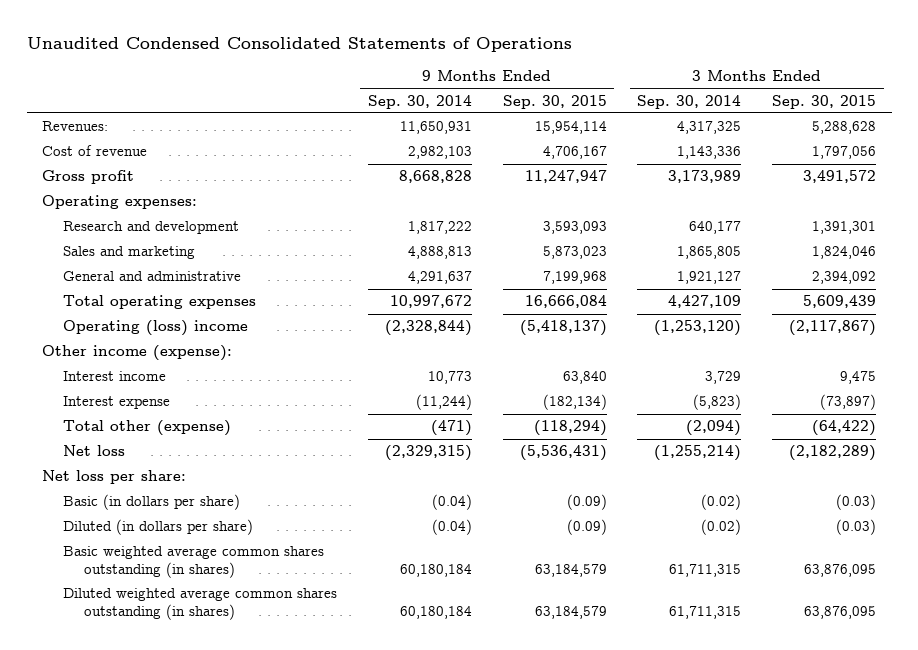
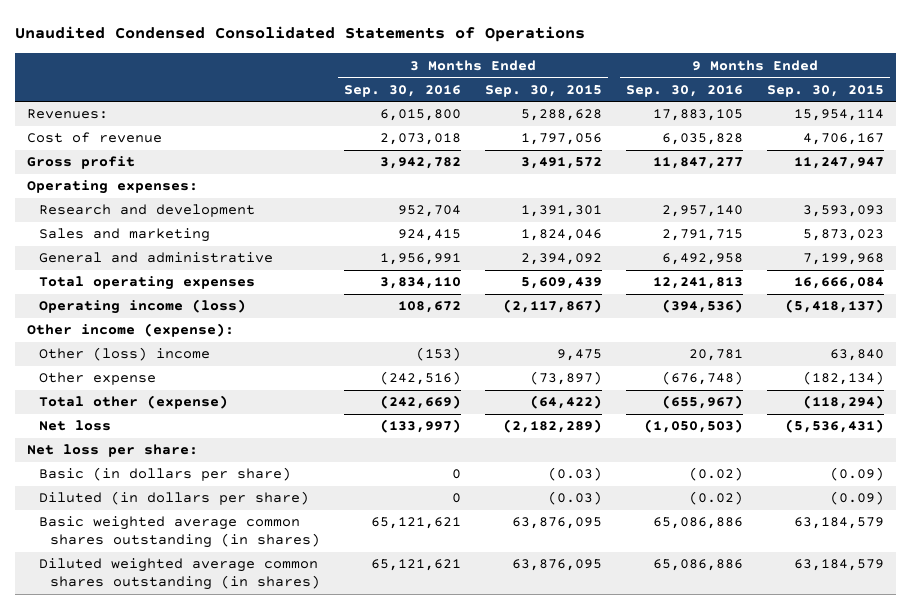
- | 9 Months Ended Sep. 30, 2014 | 9 Months Ended Sep. 30, 2015 | 3 Months Ended Sep. 30, 2014 | 3 Months Ended Sep. 30, 2015
+ | 3 Months Ended Sep. 30, 2016 | 3 Months Ended Sep. 30, 2015 | 9 Months Ended Sep. 30, 2016 | 9 Months Ended Sep. 30, 2015
- Operating (loss) income | (2,328,844) | (5,418,137) | (1,253,120) | (2,117,867)
+ Operating income (loss) | 108,672 | (2,117,867) | (394,536) | (5,418,137)
- Interest income | 10,773 | 63,840 | 3,729 | 9,475
- Interest expense | (11,244) | (182,134) | (5,823) | (73,897)
+ Other (loss) income | (153) | 9,475 | 20,781 | 63,840
+ Other expense | (242,516) | (73,897) | (676,748) | (182,134)

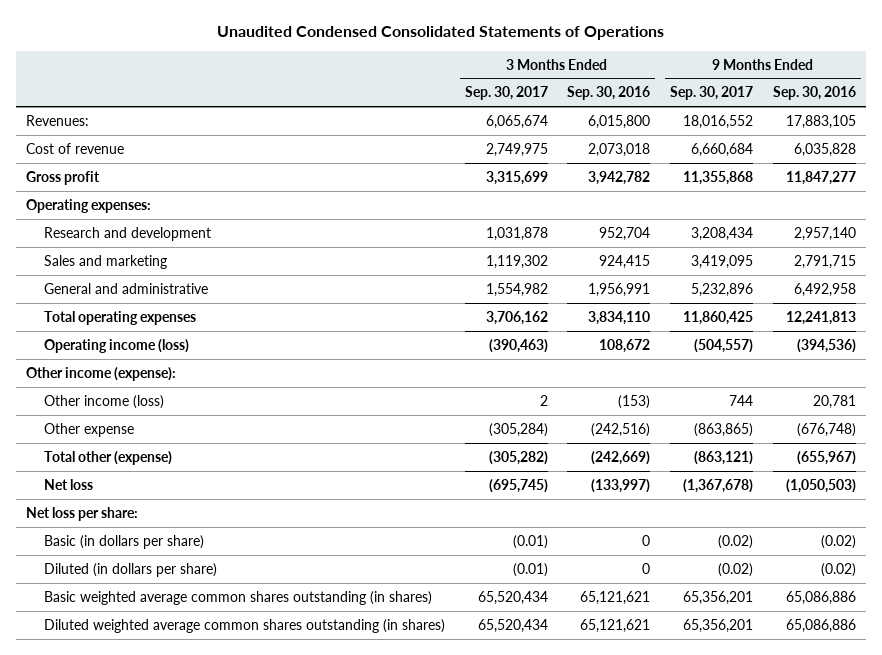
- | 3 Months Ended Sep. 30, 2016 | 3 Months Ended Sep. 30, 2015 | 9 Months Ended Sep. 30, 2016 | 9 Months Ended Sep. 30, 2015
+ | 3 Months Ended Sep. 30, 2017 | 3 Months Ended Sep. 30, 2016 | 9 Months Ended Sep. 30, 2017 | 9 Months Ended Sep. 30, 2016
- Other (loss) income | (153) | 9,475 | 20,781 | 63,840
+ Other income (loss) | 2 | (153) | 744 | 20,781

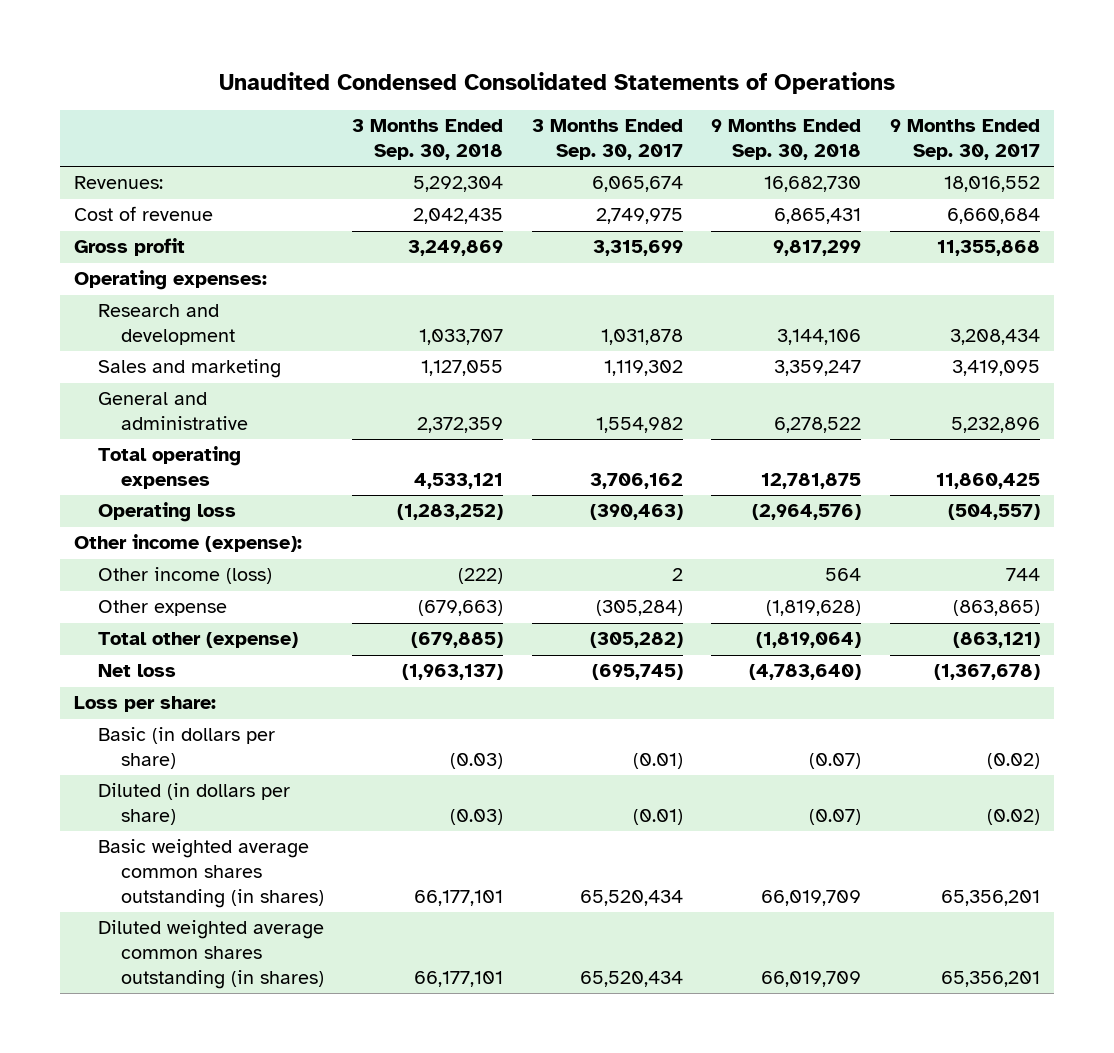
- | 3 Months Ended Sep. 30, 2017 | 3 Months Ended Sep. 30, 2016 | 9 Months Ended Sep. 30, 2017 | 9 Months Ended Sep. 30, 2016
+ | 3 Months Ended Sep. 30, 2018 | 3 Months Ended Sep. 30, 2017 | 9 Months Ended Sep. 30, 2018 | 9 Months Ended Sep. 30, 2017
- Operating income (loss) | (390,463) | 108,672 | (504,557) | (394,536)
+ Operating loss | (1,283,252) | (390,463) | (2,964,576) | (504,557)
- Net loss per share:
+ Loss per share:

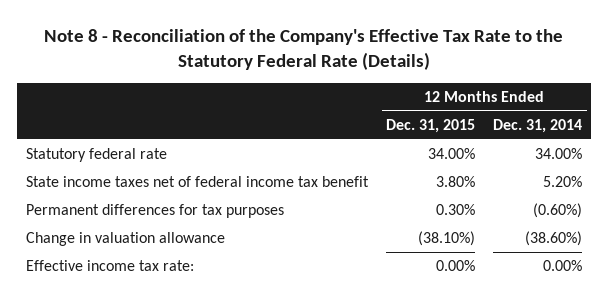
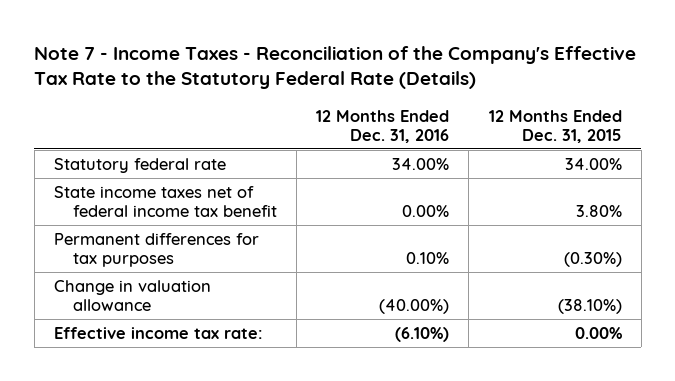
- Note 8 - Reconciliation of the Company's Effective Tax Rate to the Statutory Federal Rate (Details)
+ Note 7 - Income Taxes - Reconciliation of the Company's Effective Tax Rate to the Statutory Federal Rate (Details)
- | 12 Months Ended Dec. 31, 2015 | 12 Months Ended Dec. 31, 2014
+ | 12 Months Ended Dec. 31, 2016 | 12 Months Ended Dec. 31, 2015
- Permanent differences for tax purposes | 0.30% | (0.60%)
+ Permanent differences for tax purposes | 0.10% | (0.30%)

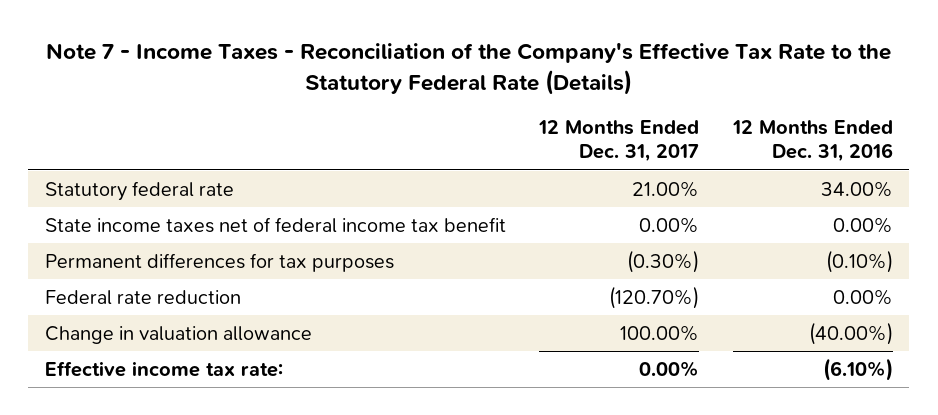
- | 12 Months Ended Dec. 31, 2016 | 12 Months Ended Dec. 31, 2015
+ | 12 Months Ended Dec. 31, 2017 | 12 Months Ended Dec. 31, 2016
- Permanent differences for tax purposes | 0.10% | (0.30%)
+ Permanent differences for tax purposes | (0.30%) | (0.10%)
+ Federal rate reduction | (120.70%) | 0.00%

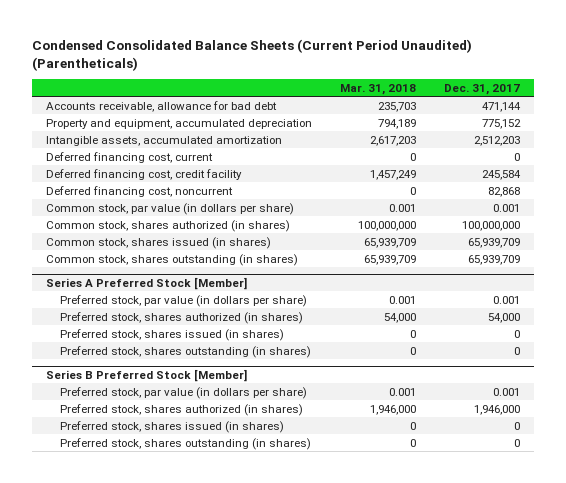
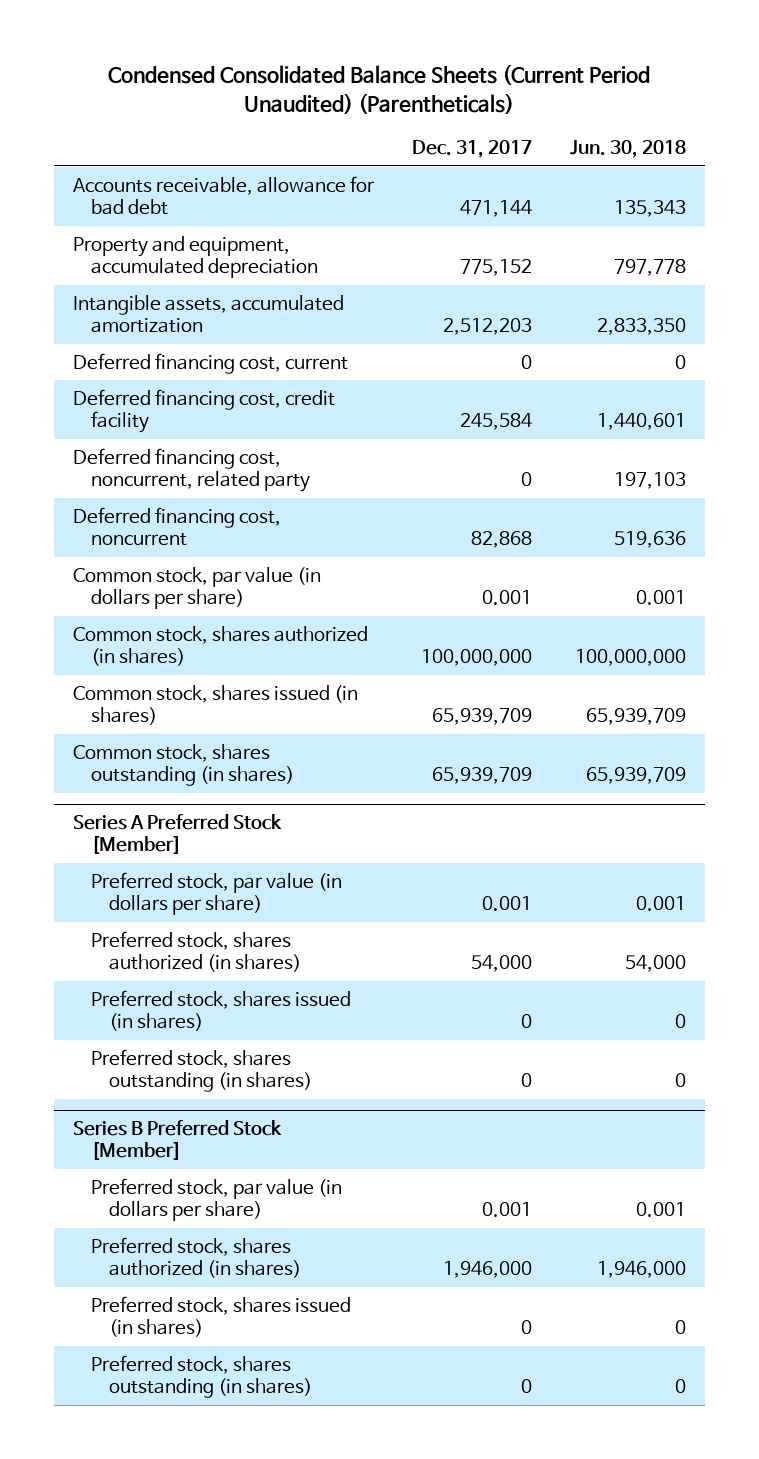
- | Mar. 31, 2018 | Dec. 31, 2017
+ | Dec. 31, 2017 | Jun. 30, 2018
+ Deferred financing cost, noncurrent, related party | 0 | 197,103

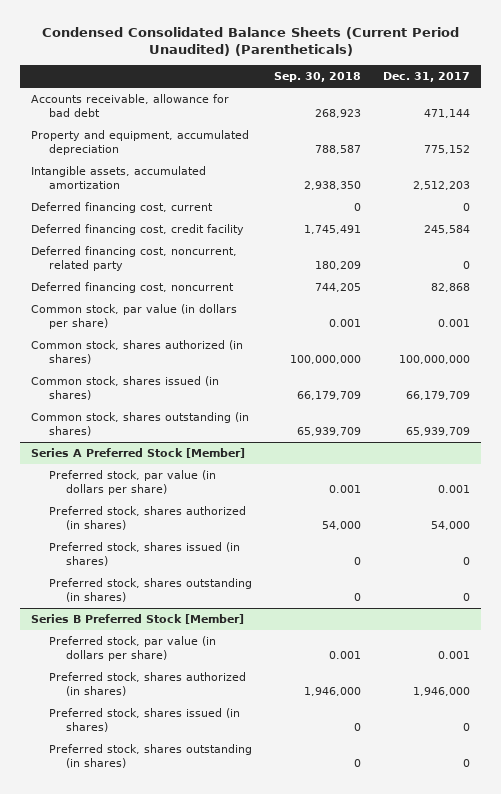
- | Dec. 31, 2017 | Jun. 30, 2018
+ | Sep. 30, 2018 | Dec. 31, 2017
- Common stock, shares issued (in shares) | 65,939,709 | 65,939,709
+ Common stock, shares issued (in shares) | 66,179,709 | 66,179,709

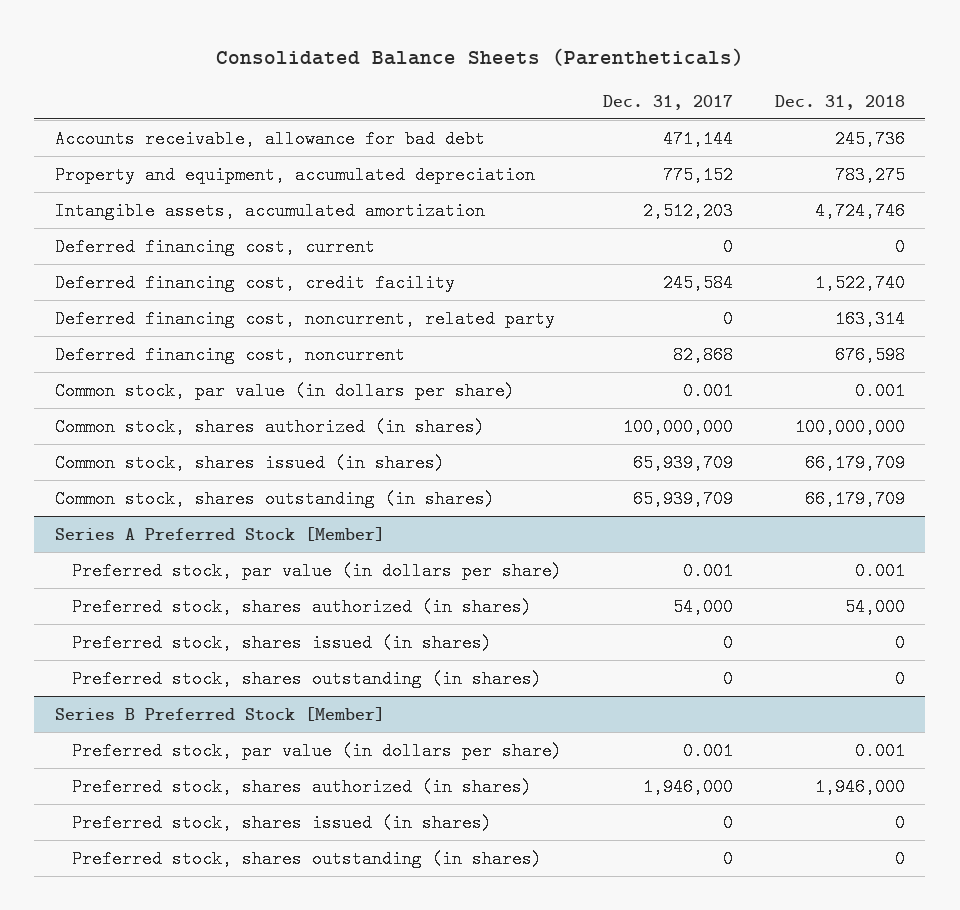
- Condensed Consolidated Balance Sheets (Current Period Unaudited) (Parentheticals)
+ Consolidated Balance Sheets (Parentheticals)
- | Sep. 30, 2018 | Dec. 31, 2017
+ | Dec. 31, 2017 | Dec. 31, 2018
- Common stock, shares issued (in shares) | 66,179,709 | 66,179,709
+ Common stock, shares issued (in shares) | 65,939,709 | 66,179,709

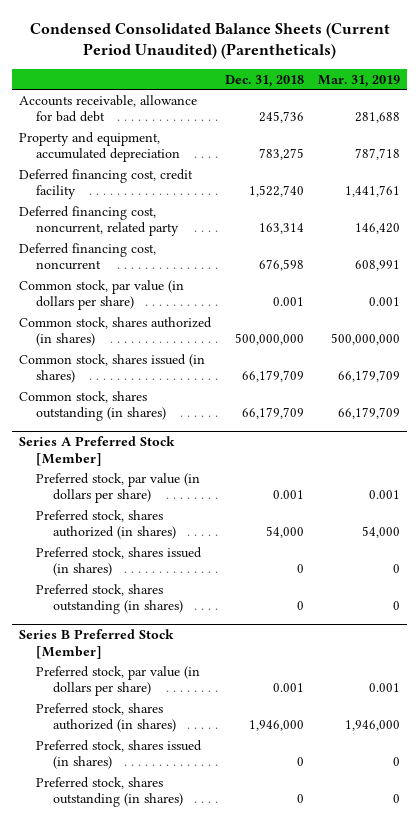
- Consolidated Balance Sheets (Parentheticals)
+ Condensed Consolidated Balance Sheets (Current Period Unaudited) (Parentheticals)
- | Dec. 31, 2017 | Dec. 31, 2018
+ | Dec. 31, 2018 | Mar. 31, 2019
- Intangible assets, accumulated amortization | 2,512,203 | 4,724,746
- Deferred financing cost, current | 0 | 0
- Common stock, shares authorized (in shares) | 100,000,000 | 100,000,000
+ Common stock, shares authorized (in shares) | 500,000,000 | 500,000,000

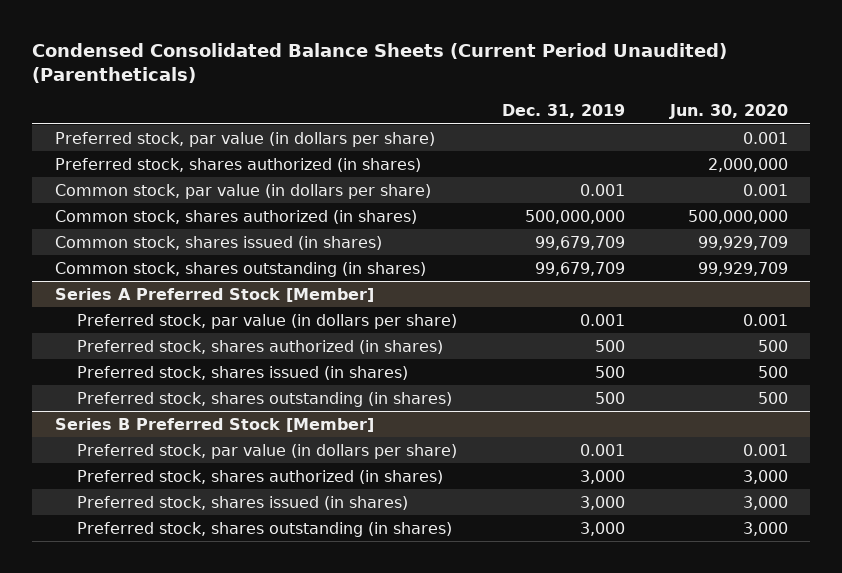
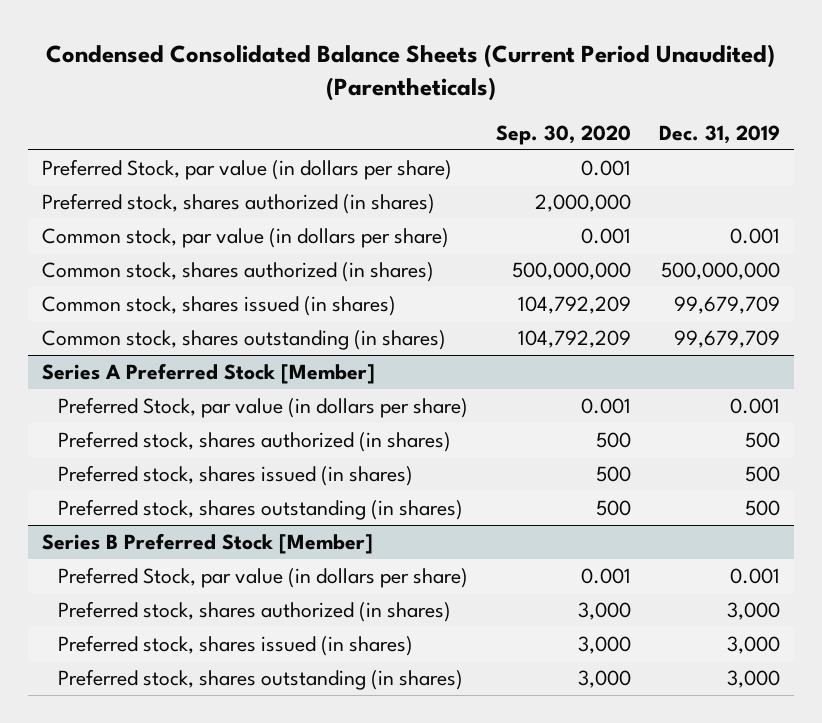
- | Dec. 31, 2019 | Jun. 30, 2020
+ | Sep. 30, 2020 | Dec. 31, 2019
- Preferred stock, par value (in dollars per share) | | 0.001
+ Preferred Stock, par value (in dollars per share) | 0.001 |
@ Series A Preferred Stock [Member]
- Preferred stock, par value (in dollars per share) | 0.001 | 0.001
+ Preferred Stock, par value (in dollars per share) | 0.001 | 0.001
@ Series B Preferred Stock [Member]
- Preferred stock, par value (in dollars per share) | 0.001 | 0.001
+ Preferred Stock, par value (in dollars per share) | 0.001 | 0.001

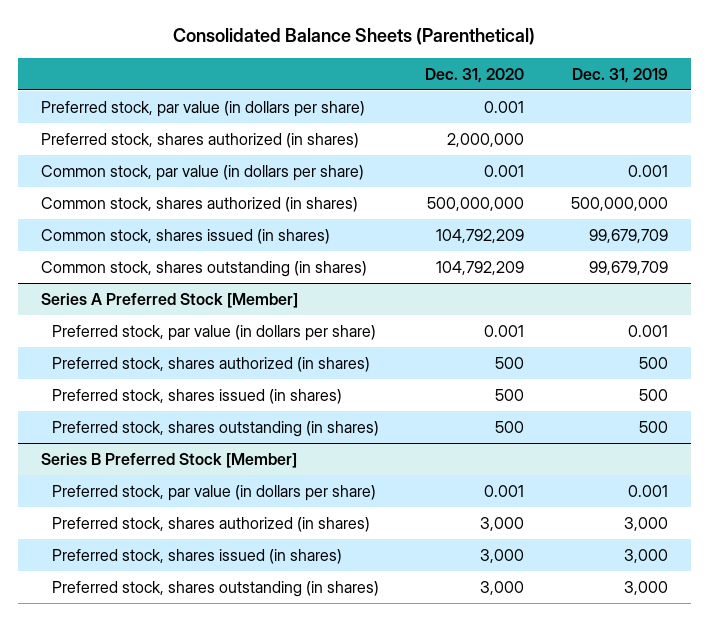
- Condensed Consolidated Balance Sheets (Current Period Unaudited) (Parentheticals)
+ Consolidated Balance Sheets (Parenthetical)
- | Sep. 30, 2020 | Dec. 31, 2019
+ | Dec. 31, 2020 | Dec. 31, 2019
- Preferred Stock, par value (in dollars per share) | 0.001 |
+ Preferred stock, par value (in dollars per share) | 0.001 |
@ Series A Preferred Stock [Member]
- Preferred Stock, par value (in dollars per share) | 0.001 | 0.001
+ Preferred stock, par value (in dollars per share) | 0.001 | 0.001
@ Series B Preferred Stock [Member]
- Preferred Stock, par value (in dollars per share) | 0.001 | 0.001
+ Preferred stock, par value (in dollars per share) | 0.001 | 0.001

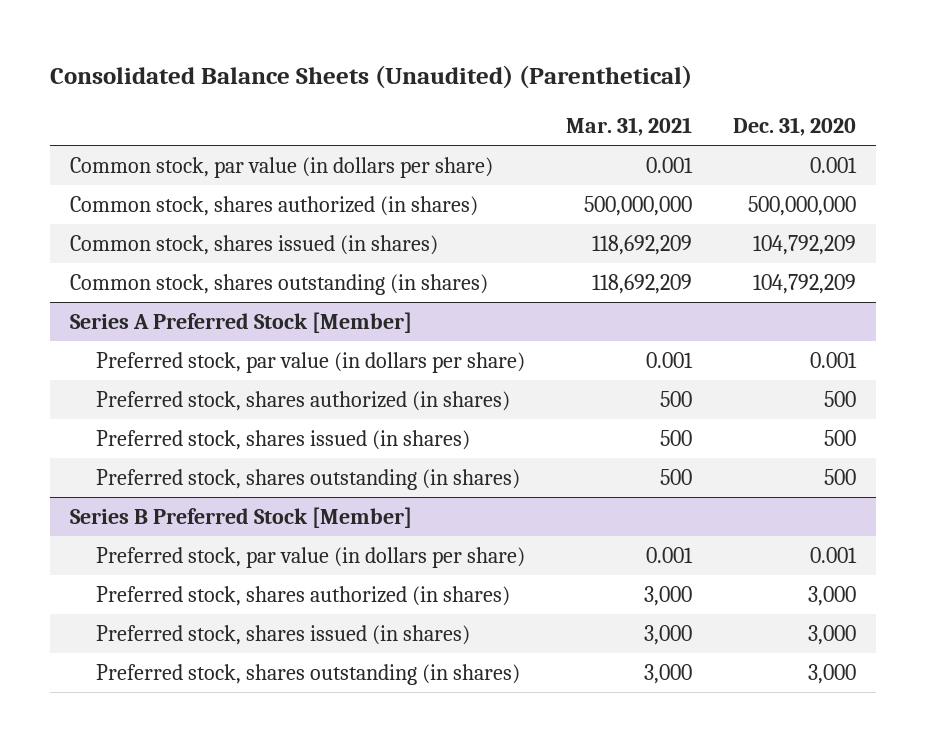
- Consolidated Balance Sheets (Parenthetical)
+ Consolidated Balance Sheets (Unaudited) (Parenthetical)
- | Dec. 31, 2020 | Dec. 31, 2019
+ | Mar. 31, 2021 | Dec. 31, 2020
- Preferred stock, par value (in dollars per share) | 0.001 |
- Preferred stock, shares authorized (in shares) | 2,000,000 |

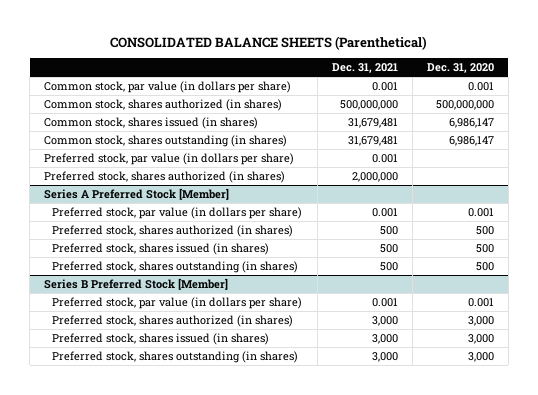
- Consolidated Balance Sheets (Unaudited) (Parenthetical)
+ CONSOLIDATED BALANCE SHEETS (Parenthetical)
- | Mar. 31, 2021 | Dec. 31, 2020
+ | Dec. 31, 2021 | Dec. 31, 2020
- Common stock, shares issued (in shares) | 118,692,209 | 104,792,209
- Common stock, shares outstanding (in shares) | 118,692,209 | 104,792,209
+ Common stock, shares issued (in shares) | 31,679,481 | 6,986,147
+ Common stock, shares outstanding (in shares) | 31,679,481 | 6,986,147
+ Preferred stock, par value (in dollars per share) | 0.001 |
+ Preferred stock, shares authorized (in shares) | 2,000,000 |

